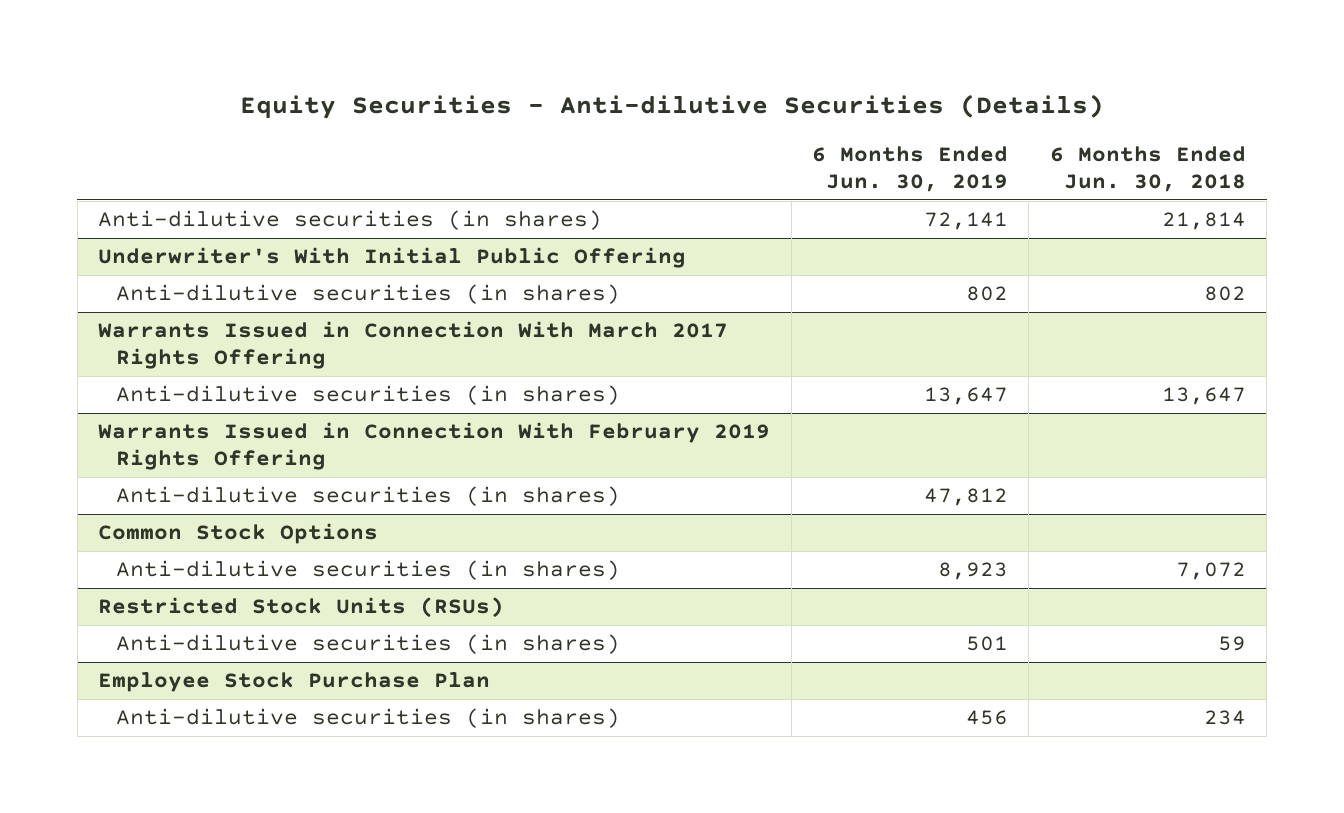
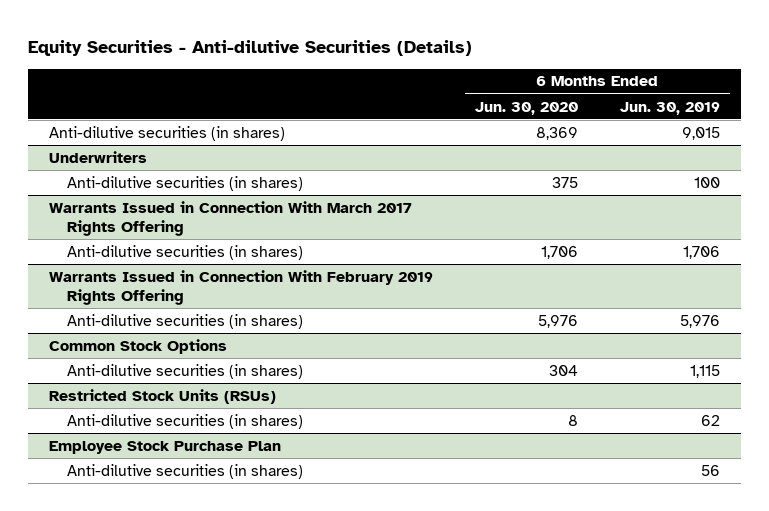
- | 6 Months Ended Jun. 30, 2019 | 6 Months Ended Jun. 30, 2018
+ | 6 Months Ended Jun. 30, 2020 | 6 Months Ended Jun. 30, 2019
- Anti-dilutive securities (in shares) | 72,141 | 21,814
- Underwriter's With Initial Public Offering
- Anti-dilutive securities (in shares) | 802 | 802
+ Anti-dilutive securities (in shares) | 8,369 | 9,015
+ Underwriters
+ Anti-dilutive securities (in shares) | 375 | 100
@ Warrants Issued in Connection With March 2017 Rights Offering
- Anti-dilutive securities (in shares) | 13,647 | 13,647
+ Anti-dilutive securities (in shares) | 1,706 | 1,706
@ Warrants Issued in Connection With February 2019 Rights Offering
- Anti-dilutive securities (in shares) | 47,812 |
+ Anti-dilutive securities (in shares) | 5,976 | 5,976
@ Common Stock Options
- Anti-dilutive securities (in shares) | 8,923 | 7,072
+ Anti-dilutive securities (in shares) | 304 | 1,115
@ Restricted Stock Units (RSUs)
- Anti-dilutive securities (in shares) | 501 | 59
+ Anti-dilutive securities (in shares) | 8 | 62
@ Employee Stock Purchase Plan
- Anti-dilutive securities (in shares) | 456 | 234
+ Anti-dilutive securities (in shares) | | 56

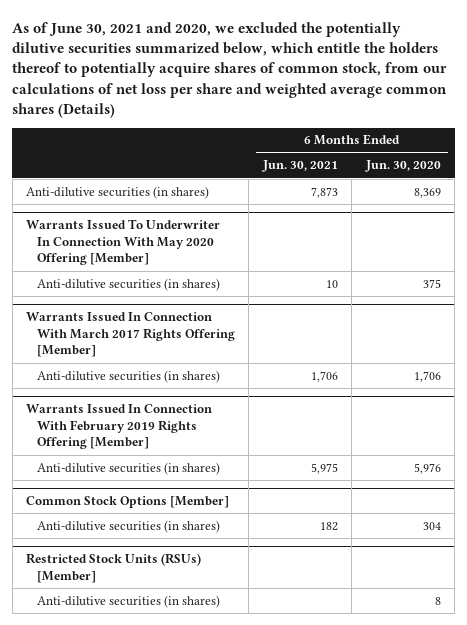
- Equity Securities - Anti-dilutive Securities (Details)
+ As of June 30, 2021 and 2020, we excluded the potentially dilutive securities summarized below, which entitle the holders thereof to potentially acquire shares of common stock, from our calculations of net loss per share and weighted average common shares (Details)
- | 6 Months Ended Jun. 30, 2020 | 6 Months Ended Jun. 30, 2019
+ | 6 Months Ended Jun. 30, 2021 | 6 Months Ended Jun. 30, 2020
- Underwriters
+ Warrants Issued To Underwriter In Connection With May 2020 Offering [Member]
- Warrants Issued in Connection With March 2017 Rights Offering
+ Warrants Issued In Connection With March 2017 Rights Offering [Member]
- Warrants Issued in Connection With February 2019 Rights Offering
+ Warrants Issued In Connection With February 2019 Rights Offering [Member]
- Common Stock Options
+ Common Stock Options [Member]
- Restricted Stock Units (RSUs)
+ Restricted Stock Units (RSUs) [Member]
- Employee Stock Purchase Plan
- Anti-dilutive securities (in shares) | | 56

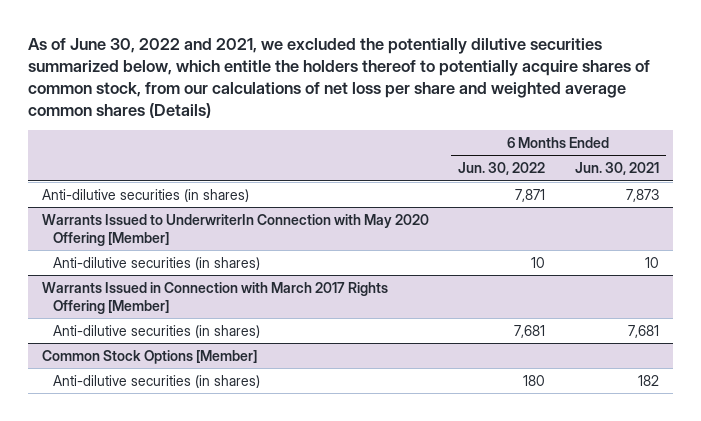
- As of June 30, 2021 and 2020, we excluded the potentially dilutive securities summarized below, which entitle the holders thereof to potentially acquire shares of common stock, from our calculations of net loss per share and weighted average common shares (Details)
+ As of June 30, 2022 and 2021, we excluded the potentially dilutive securities summarized below, which entitle the holders thereof to potentially acquire shares of common stock, from our calculations of net loss per share and weighted average common shares (Details)
- | 6 Months Ended Jun. 30, 2021 | 6 Months Ended Jun. 30, 2020
+ | 6 Months Ended Jun. 30, 2022 | 6 Months Ended Jun. 30, 2021
- Warrants Issued To Underwriter In Connection With May 2020 Offering [Member]
+ Warrants Issued to UnderwriterIn Connection with May 2020 Offering [Member]
- Warrants Issued In Connection With March 2017 Rights Offering [Member]
- Anti-dilutive securities (in shares) | 1,706 | 1,706
- Warrants Issued In Connection With February 2019 Rights Offering [Member]
- Anti-dilutive securities (in shares) | 5,975 | 5,976
+ Warrants Issued in Connection with March 2017 Rights Offering [Member]
+ Anti-dilutive securities (in shares) | 7,681 | 7,681
- Restricted Stock Units (RSUs) [Member]
- Anti-dilutive securities (in shares) | | 8

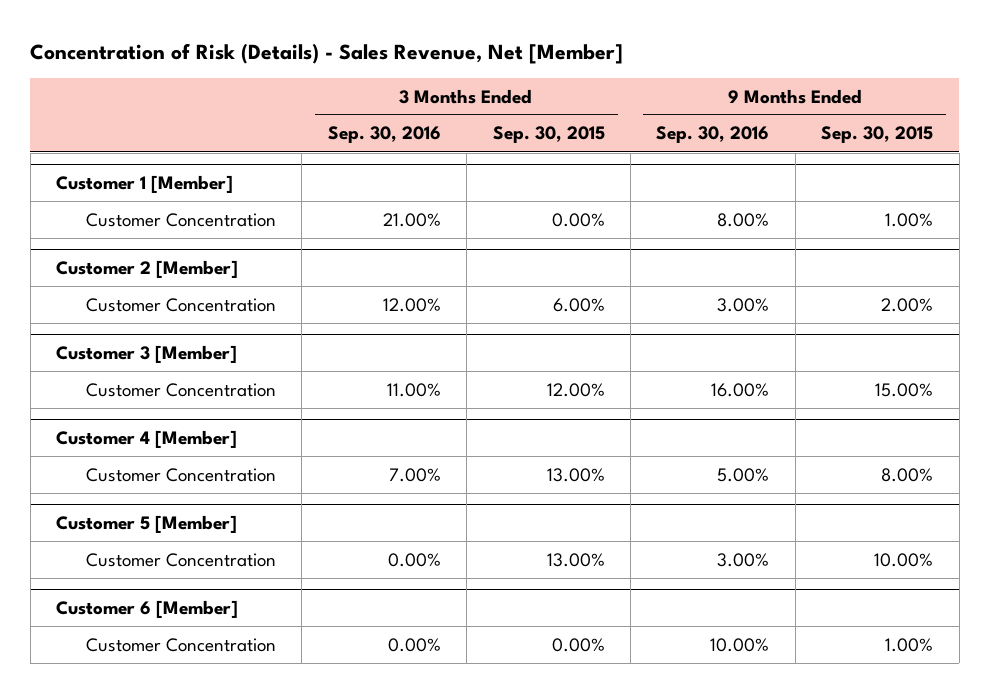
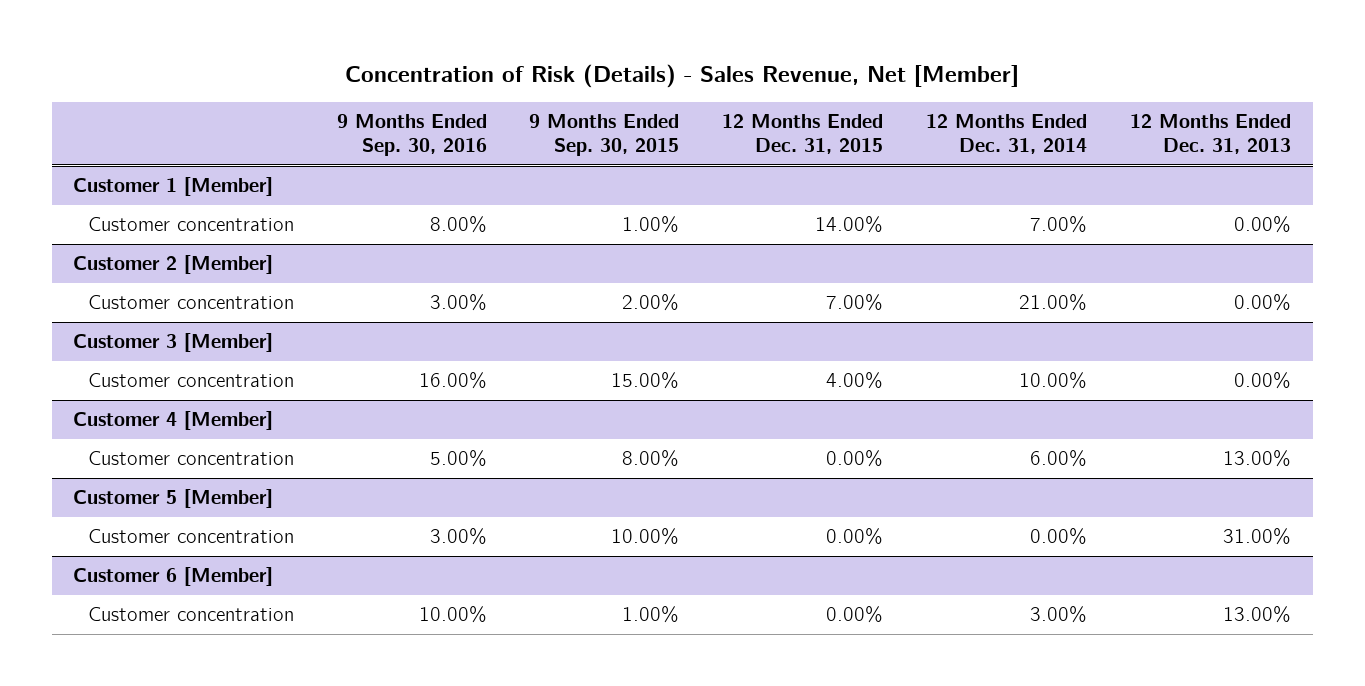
- | 3 Months Ended Sep. 30, 2016 | 3 Months Ended Sep. 30, 2015 | 9 Months Ended Sep. 30, 2016 | 9 Months Ended Sep. 30, 2015
+ | 9 Months Ended Sep. 30, 2016 | 9 Months Ended Sep. 30, 2015 | 12 Months Ended Dec. 31, 2015 | 12 Months Ended Dec. 31, 2014 | 12 Months Ended Dec. 31, 2013
@ Customer 1 [Member]
- Customer Concentration | 21.00% | 0.00% | 8.00% | 1.00%
+ Customer concentration | 8.00% | 1.00% | 14.00% | 7.00% | 0.00%
@ Customer 2 [Member]
- Customer Concentration | 12.00% | 6.00% | 3.00% | 2.00%
+ Customer concentration | 3.00% | 2.00% | 7.00% | 21.00% | 0.00%
@ Customer 3 [Member]
- Customer Concentration | 11.00% | 12.00% | 16.00% | 15.00%
+ Customer concentration | 16.00% | 15.00% | 4.00% | 10.00% | 0.00%
@ Customer 4 [Member]
- Customer Concentration | 7.00% | 13.00% | 5.00% | 8.00%
+ Customer concentration | 5.00% | 8.00% | 0.00% | 6.00% | 13.00%
@ Customer 5 [Member]
- Customer Concentration | 0.00% | 13.00% | 3.00% | 10.00%
+ Customer concentration | 3.00% | 10.00% | 0.00% | 0.00% | 31.00%
@ Customer 6 [Member]
- Customer Concentration | 0.00% | 0.00% | 10.00% | 1.00%
+ Customer concentration | 10.00% | 1.00% | 0.00% | 3.00% | 13.00%

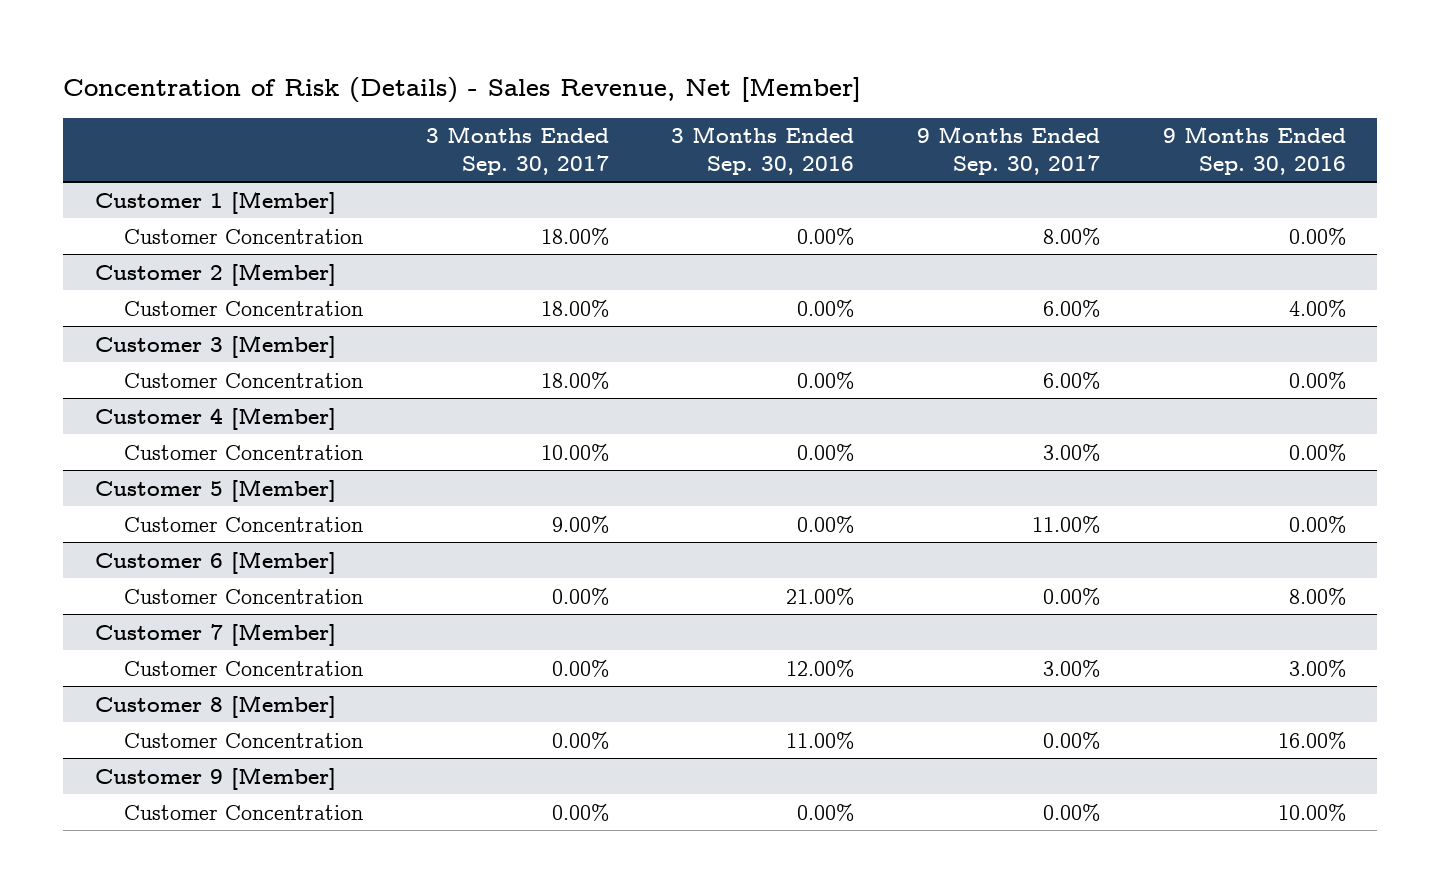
- | 9 Months Ended Sep. 30, 2016 | 9 Months Ended Sep. 30, 2015 | 12 Months Ended Dec. 31, 2015 | 12 Months Ended Dec. 31, 2014 | 12 Months Ended Dec. 31, 2013
+ | 3 Months Ended Sep. 30, 2017 | 3 Months Ended Sep. 30, 2016 | 9 Months Ended Sep. 30, 2017 | 9 Months Ended Sep. 30, 2016
@ Customer 1 [Member]
- Customer concentration | 8.00% | 1.00% | 14.00% | 7.00% | 0.00%
+ Customer Concentration | 18.00% | 0.00% | 8.00% | 0.00%
@ Customer 2 [Member]
- Customer concentration | 3.00% | 2.00% | 7.00% | 21.00% | 0.00%
+ Customer Concentration | 18.00% | 0.00% | 6.00% | 4.00%
@ Customer 3 [Member]
- Customer concentration | 16.00% | 15.00% | 4.00% | 10.00% | 0.00%
+ Customer Concentration | 18.00% | 0.00% | 6.00% | 0.00%
@ Customer 4 [Member]
- Customer concentration | 5.00% | 8.00% | 0.00% | 6.00% | 13.00%
+ Customer Concentration | 10.00% | 0.00% | 3.00% | 0.00%
@ Customer 5 [Member]
- Customer concentration | 3.00% | 10.00% | 0.00% | 0.00% | 31.00%
+ Customer Concentration | 9.00% | 0.00% | 11.00% | 0.00%
@ Customer 6 [Member]
- Customer concentration | 10.00% | 1.00% | 0.00% | 3.00% | 13.00%
+ Customer Concentration | 0.00% | 21.00% | 0.00% | 8.00%
+ Customer 7 [Member]
+ Customer Concentration | 0.00% | 12.00% | 3.00% | 3.00%
+ Customer 8 [Member]
+ Customer Concentration | 0.00% | 11.00% | 0.00% | 16.00%
+ Customer 9 [Member]
+ Customer Concentration | 0.00% | 0.00% | 0.00% | 10.00%

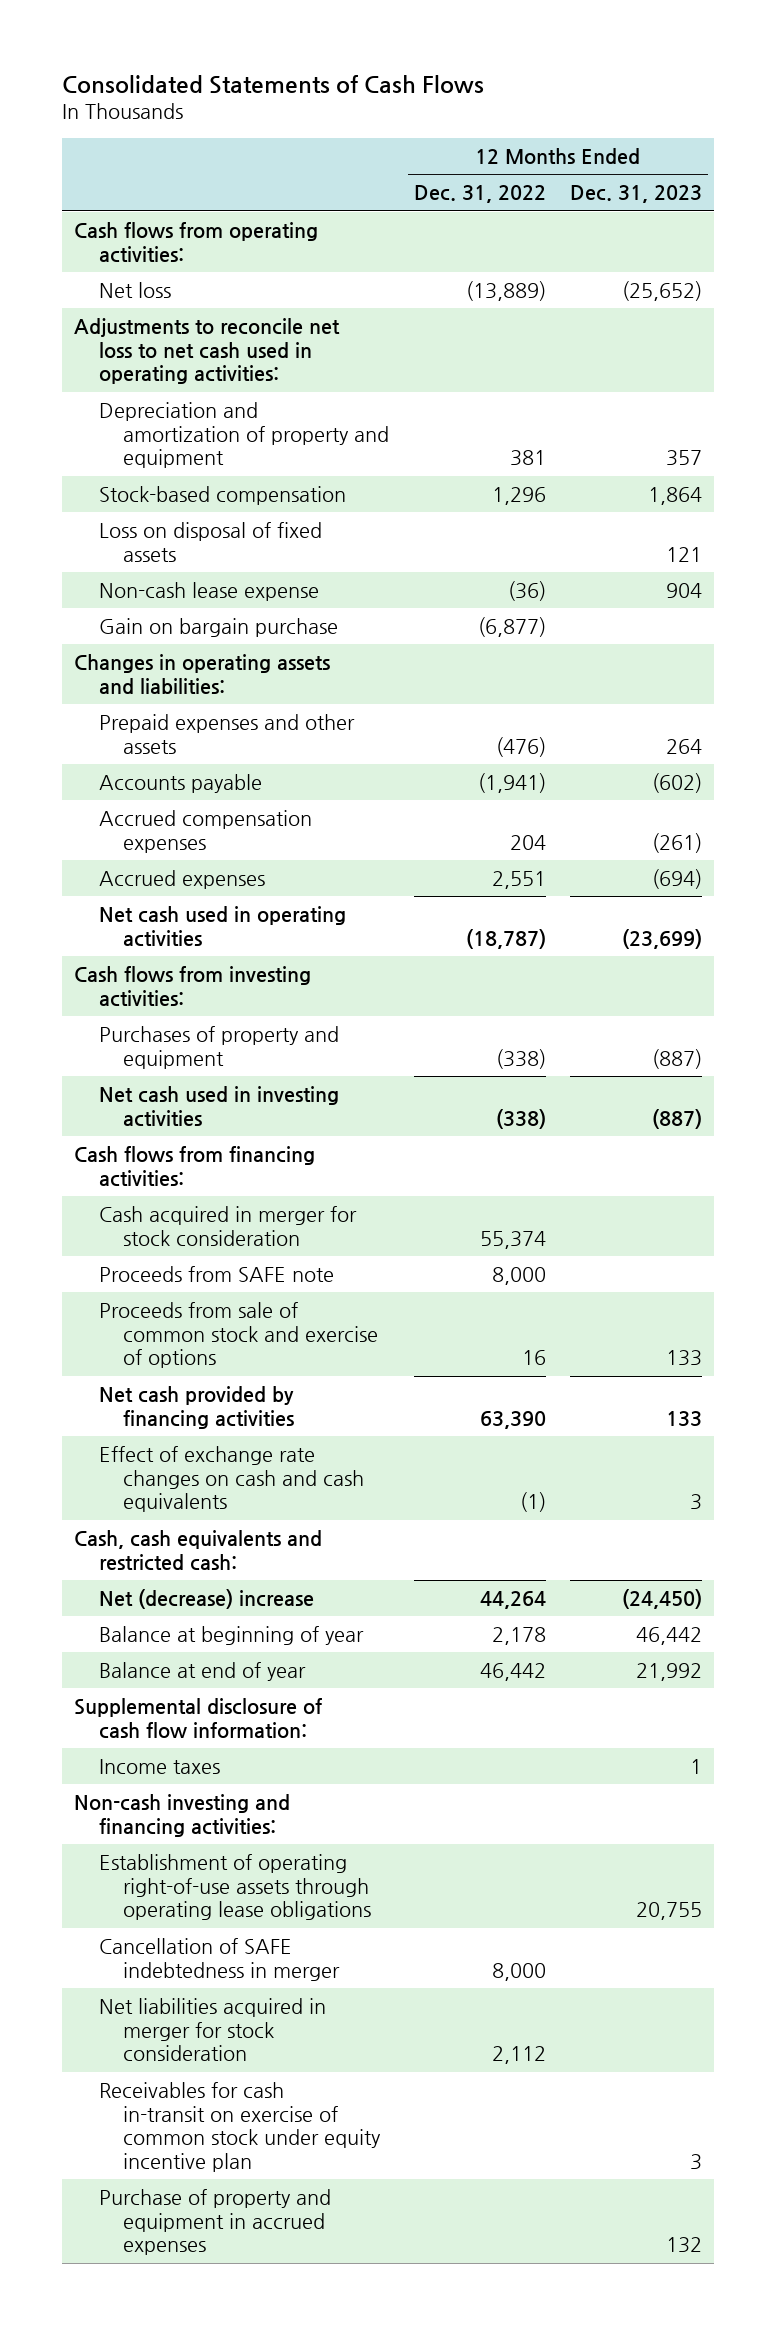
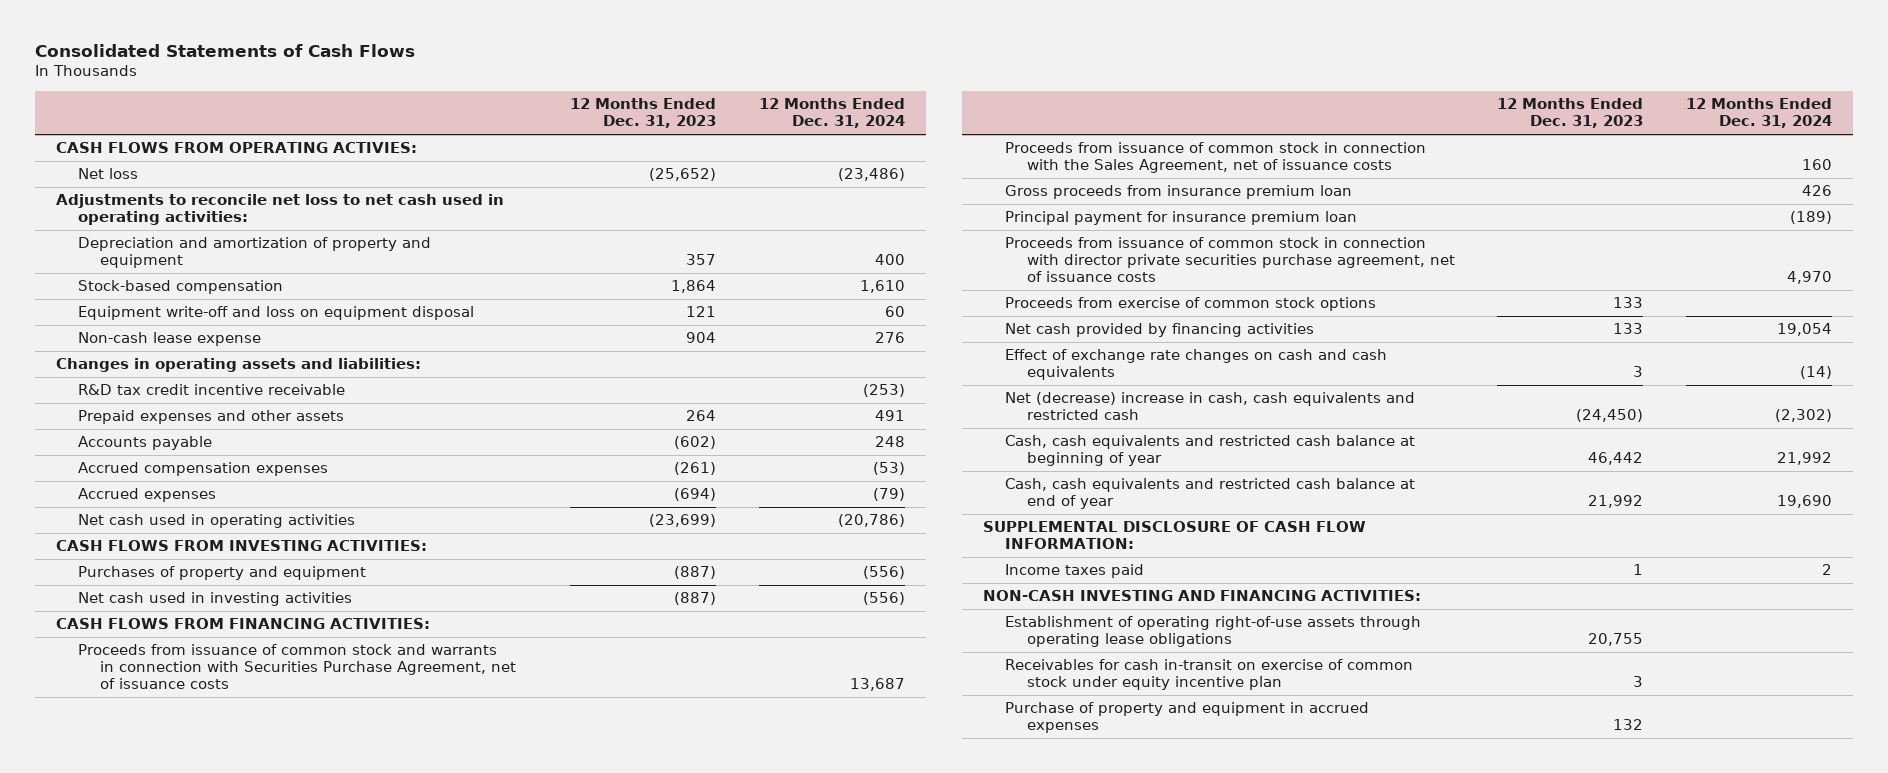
- | 12 Months Ended Dec. 31, 2022 | 12 Months Ended Dec. 31, 2023
+ | 12 Months Ended Dec. 31, 2023 | 12 Months Ended Dec. 31, 2024
- Cash flows from operating activities:
+ CASH FLOWS FROM OPERATING ACTIVIES:
- Loss on disposal of fixed assets | | 121
+ Equipment write-off and loss on equipment disposal | 121 | 60
- Gain on bargain purchase | (6,877) |
+ R&D tax credit incentive receivable | | (253)
- Cash flows from investing activities:
+ CASH FLOWS FROM INVESTING ACTIVITIES:
- Cash flows from financing activities:
- Cash acquired in merger for stock consideration | 55,374 |
- Proceeds from SAFE note | 8,000 |
- Proceeds from sale of common stock and exercise of options | 16 | 133
+ CASH FLOWS FROM FINANCING ACTIVITIES:
+ Proceeds from issuance of common stock and warrants in connection with Securities Purchase Agreement, net of issuance costs | | 13,687
+ Proceeds from issuance of common stock in connection with the Sales Agreement, net of issuance costs | | 160
+ Gross proceeds from insurance premium loan | | 426
+ Principal payment for insurance premium loan | | (189)
+ Proceeds from issuance of common stock in connection with director private securities purchase agreement, net of issuance costs | | 4,970
+ Proceeds from exercise of common stock options | 133 |
- Cash, cash equivalents and restricted cash:
- Net (decrease) increase | 44,264 | (24,450)
- Balance at beginning of year | 2,178 | 46,442
- Balance at end of year | 46,442 | 21,992
- Supplemental disclosure of cash flow information:
- Income taxes | | 1
- Non-cash investing and financing activities:
+ Net (decrease) increase in cash, cash equivalents and restricted cash | (24,450) | (2,302)
+ Cash, cash equivalents and restricted cash balance at beginning of year | 46,442 | 21,992
+ Cash, cash equivalents and restricted cash balance at end of year | 21,992 | 19,690
+ SUPPLEMENTAL DISCLOSURE OF CASH FLOW INFORMATION:
+ Income taxes paid | 1 | 2
+ NON-CASH INVESTING AND FINANCING ACTIVITIES:
- Cancellation of SAFE indebtedness in merger | 8,000 |
- Net liabilities acquired in merger for stock consideration | 2,112 |

